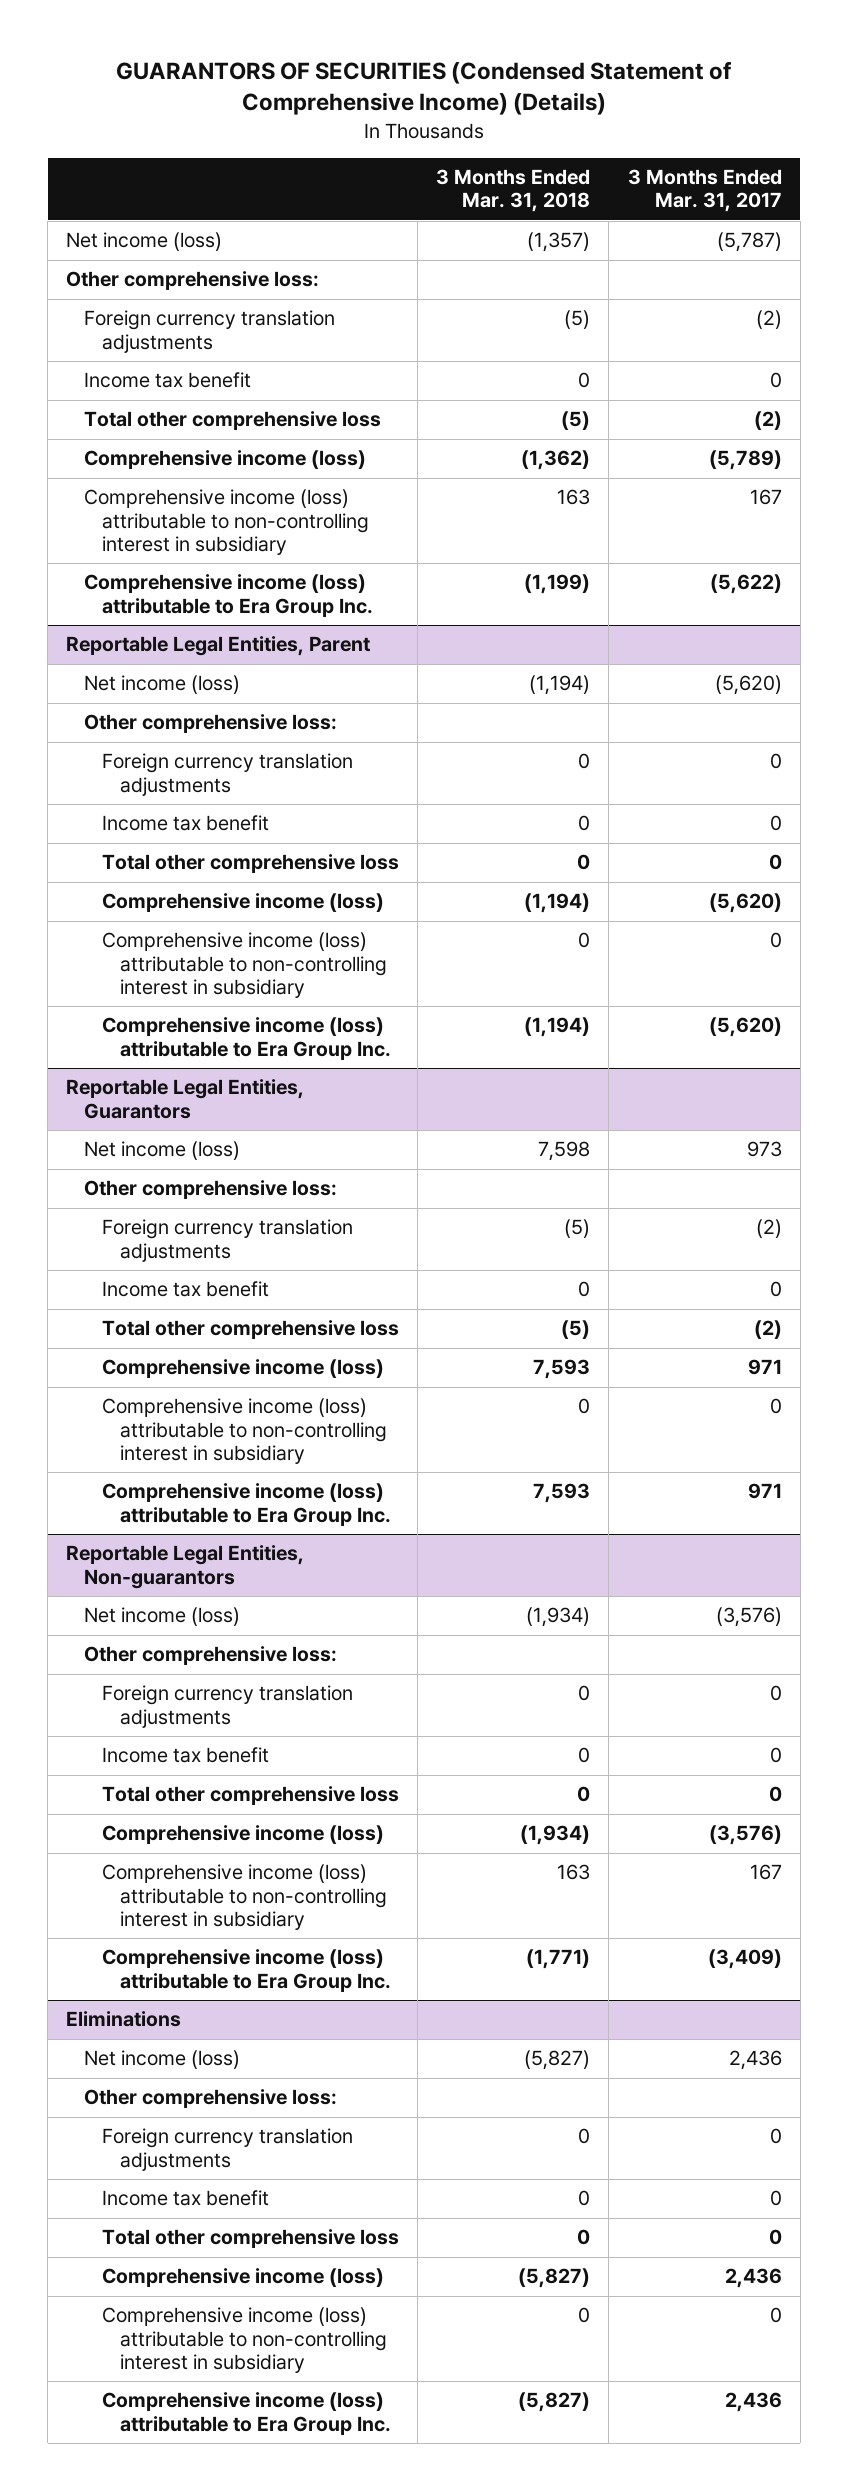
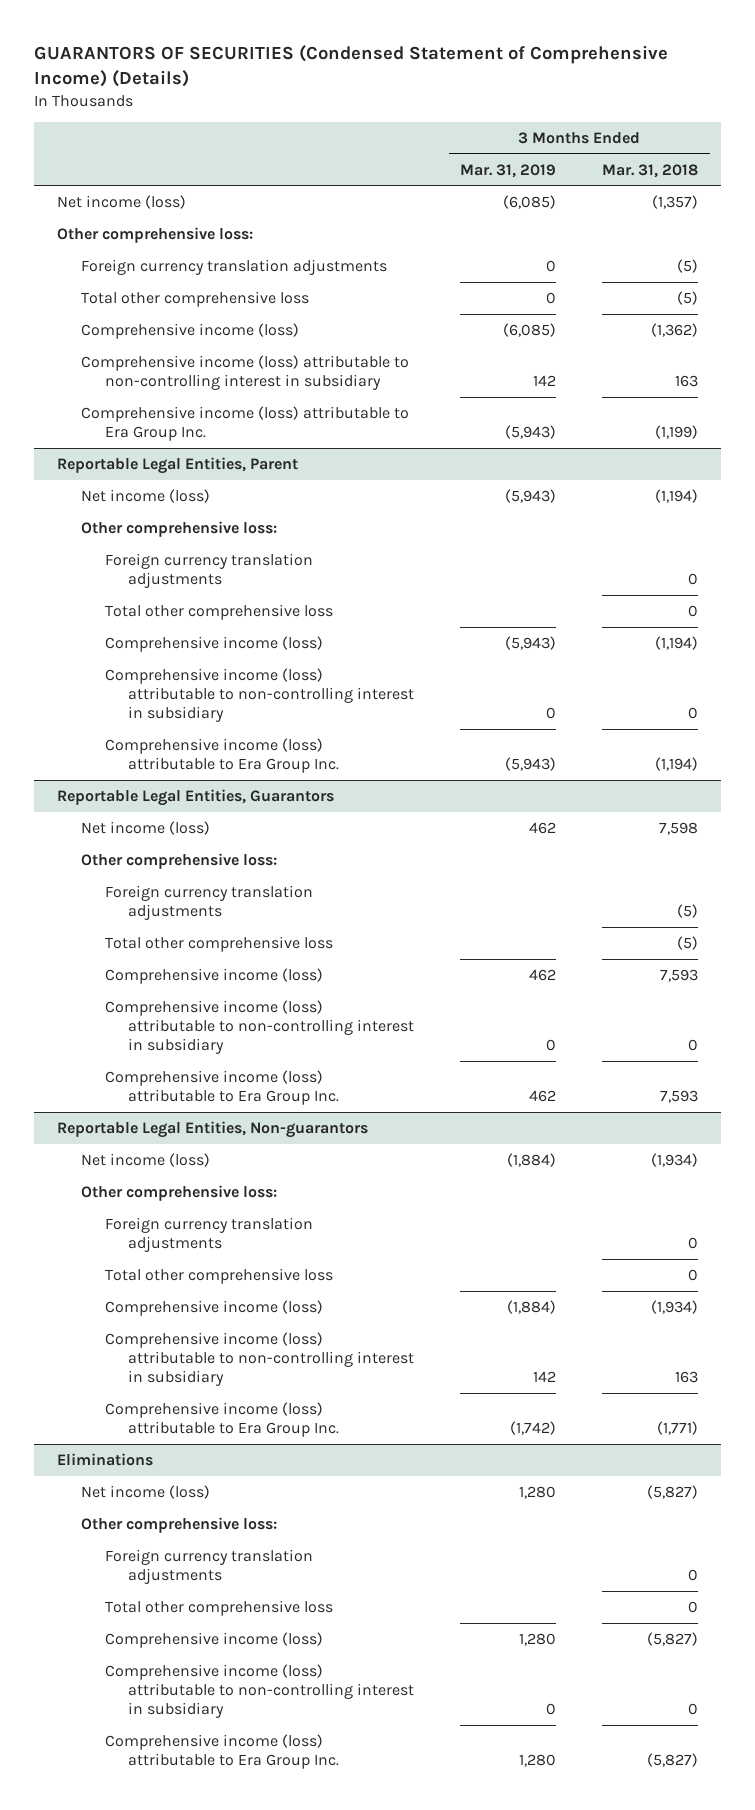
- | 3 Months Ended Mar. 31, 2018 | 3 Months Ended Mar. 31, 2017
+ | 3 Months Ended Mar. 31, 2019 | 3 Months Ended Mar. 31, 2018
- Income tax benefit | 0 | 0
@ Reportable Legal Entities, Parent
- Income tax benefit | 0 | 0
@ Reportable Legal Entities, Guarantors
- Income tax benefit | 0 | 0
@ Reportable Legal Entities, Non-guarantors
- Income tax benefit | 0 | 0
@ Eliminations
- Income tax benefit | 0 | 0

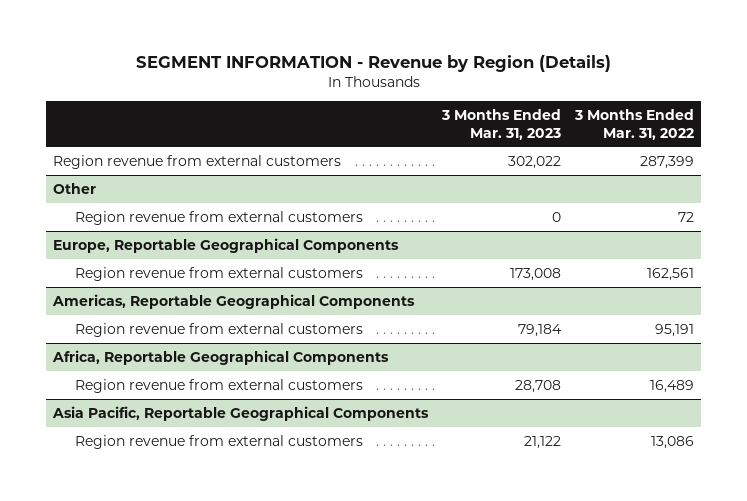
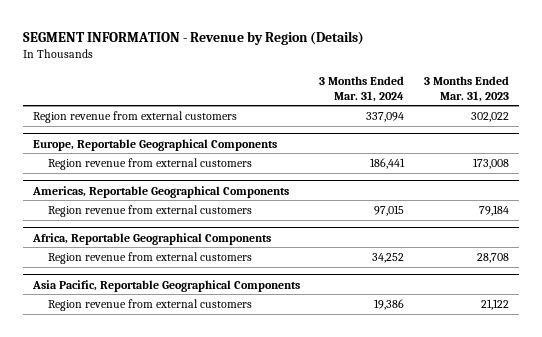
- | 3 Months Ended Mar. 31, 2023 | 3 Months Ended Mar. 31, 2022
+ | 3 Months Ended Mar. 31, 2024 | 3 Months Ended Mar. 31, 2023
- Other
- Region revenue from external customers | 0 | 72

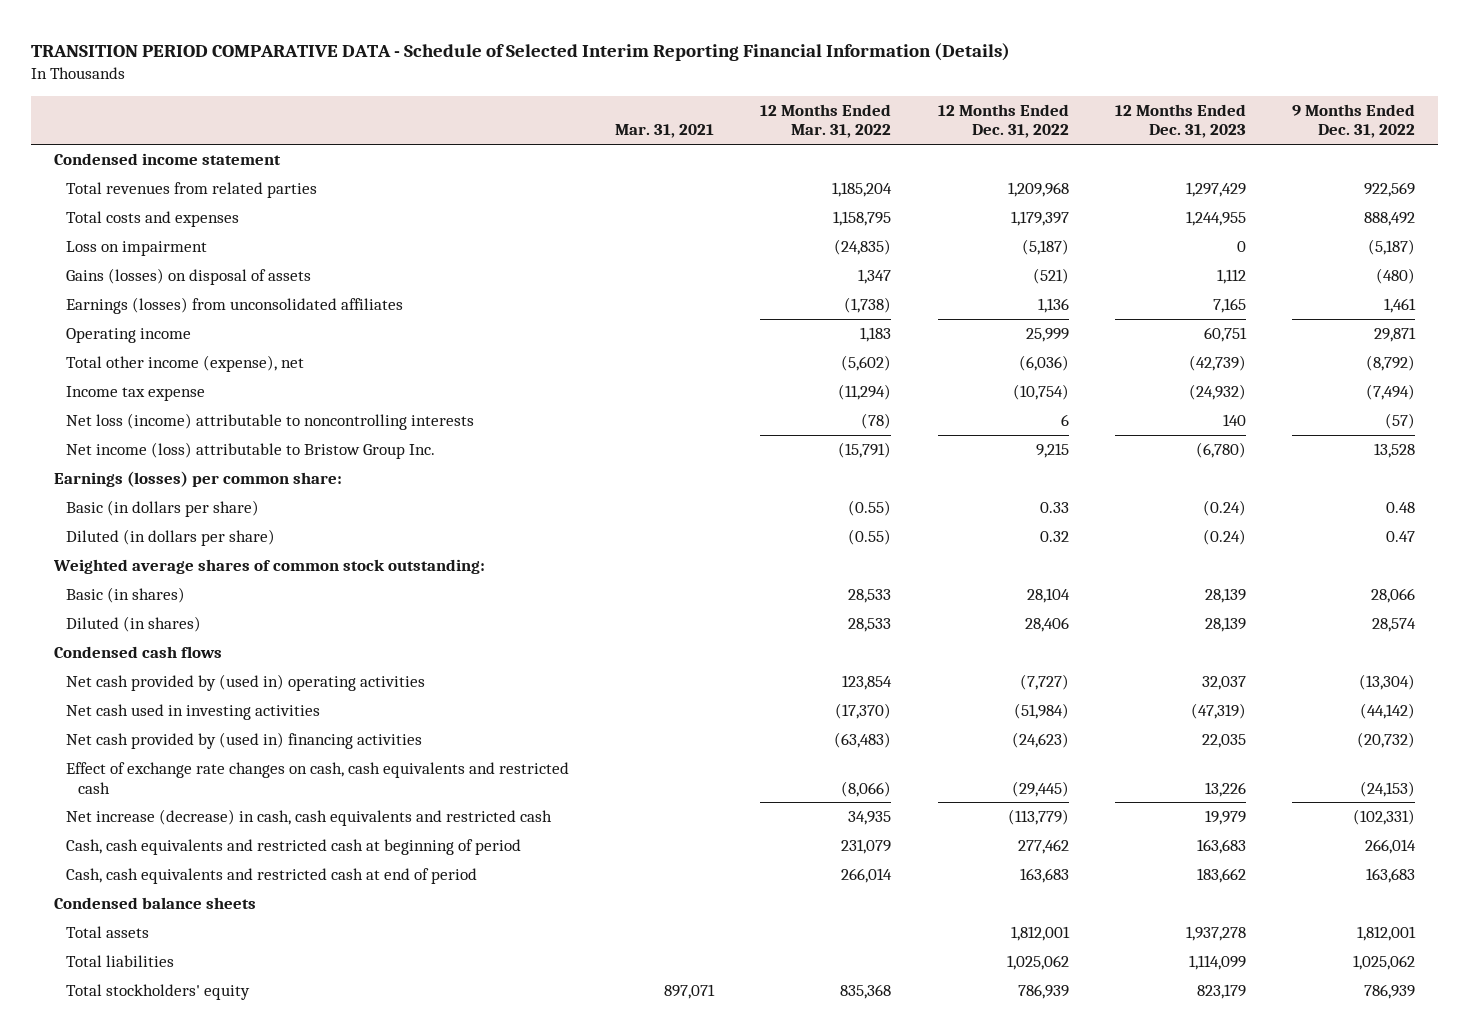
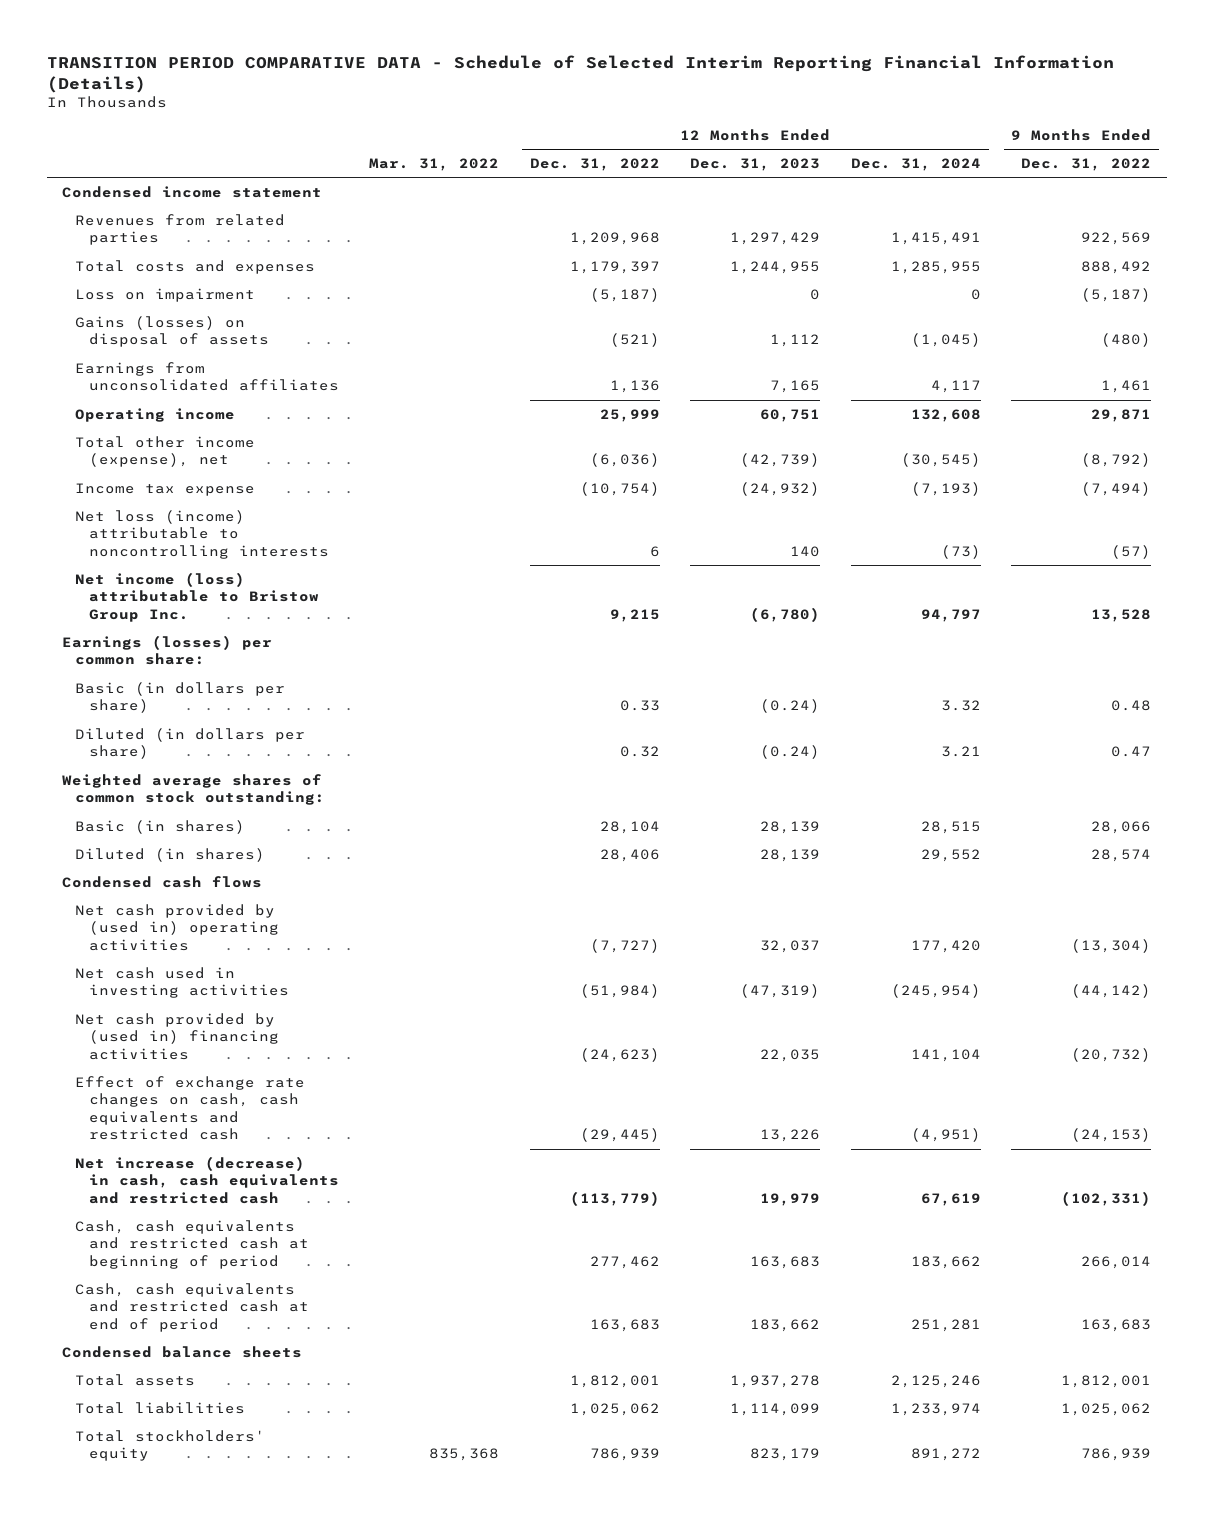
- | Mar. 31, 2021 | 12 Months Ended Mar. 31, 2022 | 12 Months Ended Dec. 31, 2022 | 12 Months Ended Dec. 31, 2023 | 9 Months Ended Dec. 31, 2022
+ | Mar. 31, 2022 | 12 Months Ended Dec. 31, 2022 | 12 Months Ended Dec. 31, 2023 | 12 Months Ended Dec. 31, 2024 | 9 Months Ended Dec. 31, 2022
- Total revenues from related parties | | 1,185,204 | 1,209,968 | 1,297,429 | 922,569
+ Revenues from related parties | | 1,209,968 | 1,297,429 | 1,415,491 | 922,569
- Earnings (losses) from unconsolidated affiliates | | (1,738) | 1,136 | 7,165 | 1,461
+ Earnings from unconsolidated affiliates | | 1,136 | 7,165 | 4,117 | 1,461

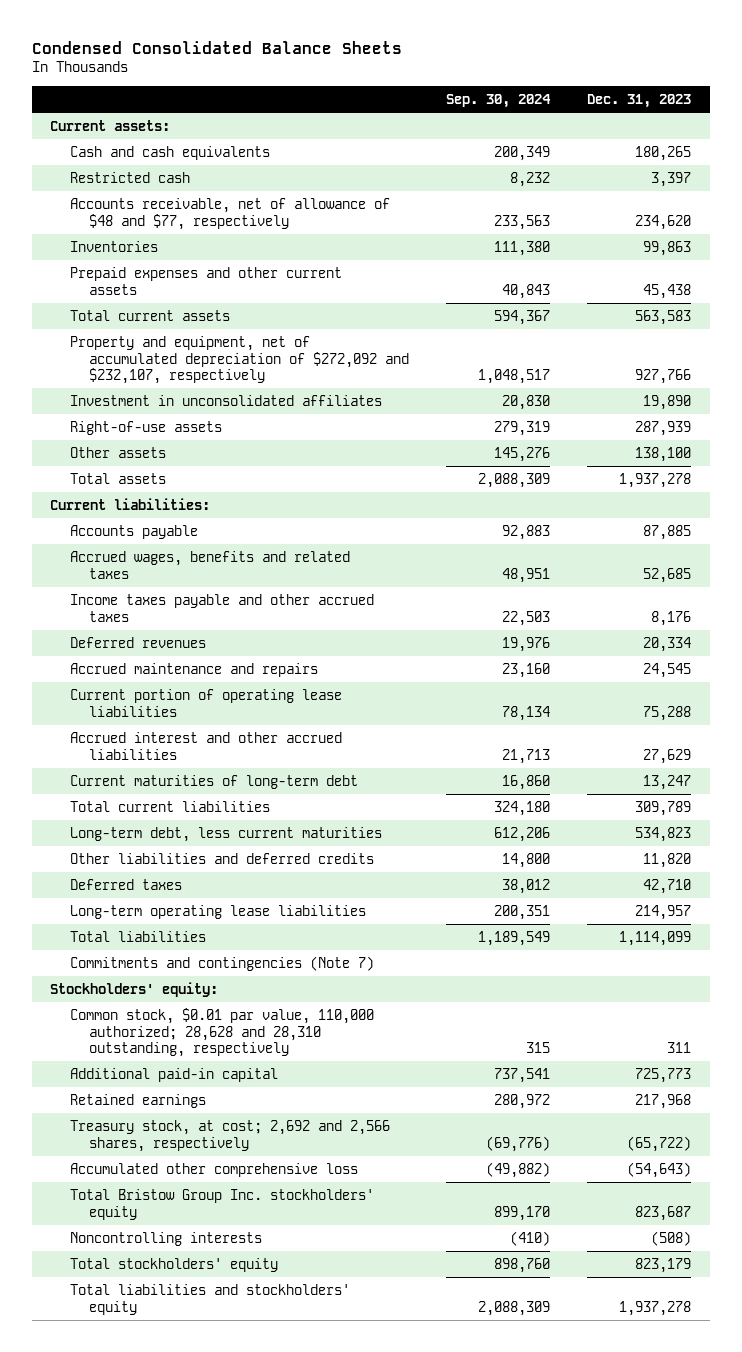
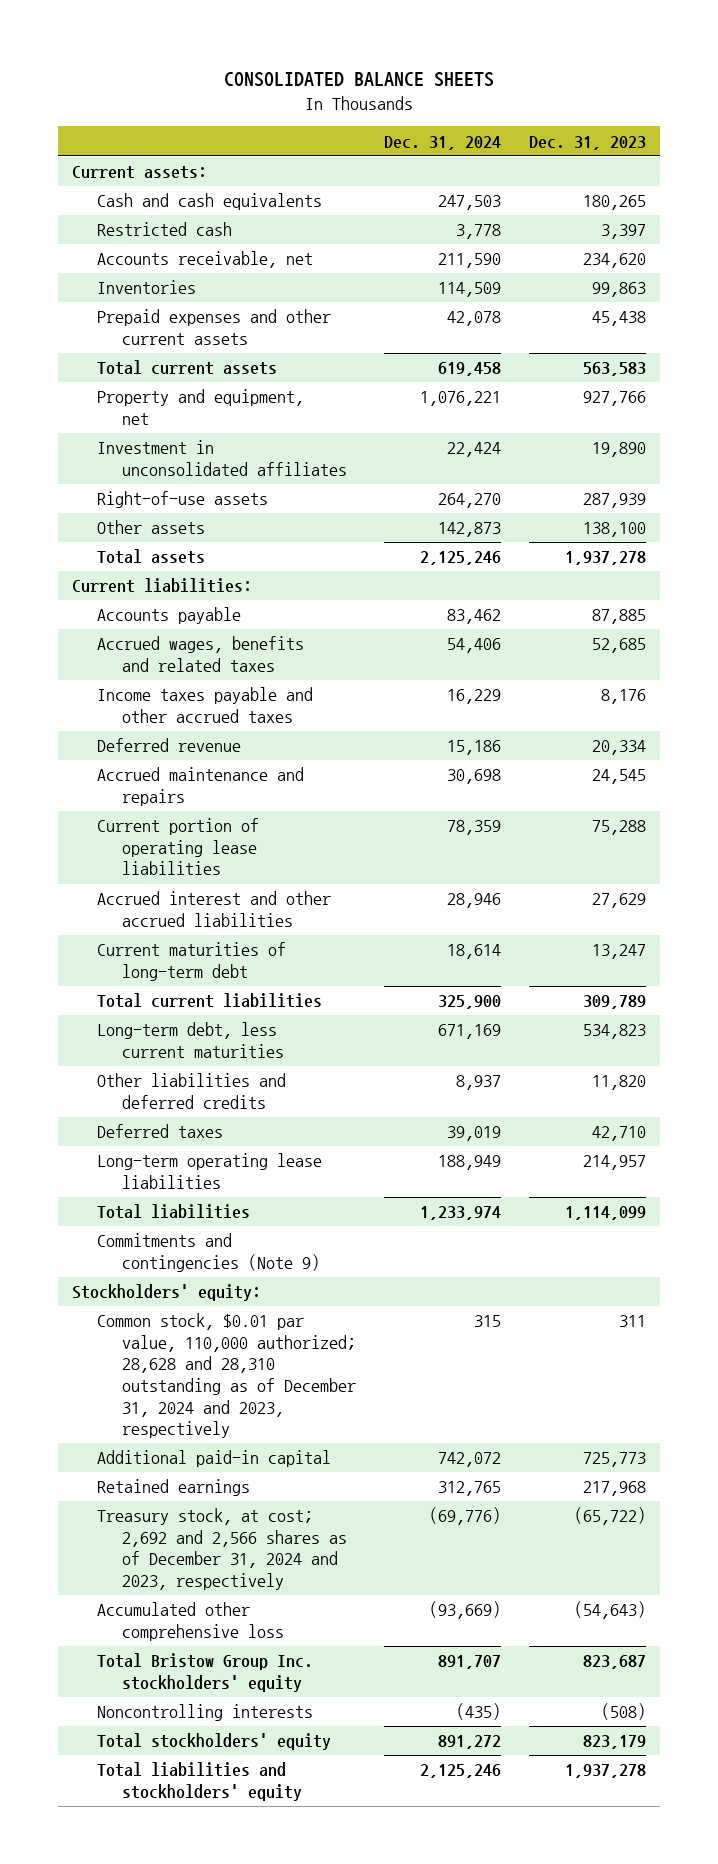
- Condensed Consolidated Balance Sheets
+ CONSOLIDATED BALANCE SHEETS
- | Sep. 30, 2024 | Dec. 31, 2023
+ | Dec. 31, 2024 | Dec. 31, 2023
- Accounts receivable, net of allowance of $48 and $77, respectively | 233,563 | 234,620
+ Accounts receivable, net | 211,590 | 234,620
- Property and equipment, net of accumulated depreciation of $272,092 and $232,107, respectively | 1,048,517 | 927,766
+ Property and equipment, net | 1,076,221 | 927,766
- Deferred revenues | 19,976 | 20,334
+ Deferred revenue | 15,186 | 20,334
- Commitments and contingencies (Note 7)
+ Commitments and contingencies (Note 9)
- Common stock, $0.01 par value, 110,000 authorized; 28,628 and 28,310 outstanding, respectively | 315 | 311
+ Common stock, $0.01 par value, 110,000 authorized; 28,628 and 28,310 outstanding as of December 31, 2024 and 2023, respectively | 315 | 311
- Treasury stock, at cost; 2,692 and 2,566 shares, respectively | (69,776) | (65,722)
+ Treasury stock, at cost; 2,692 and 2,566 shares as of December 31, 2024 and 2023, respectively | (69,776) | (65,722)

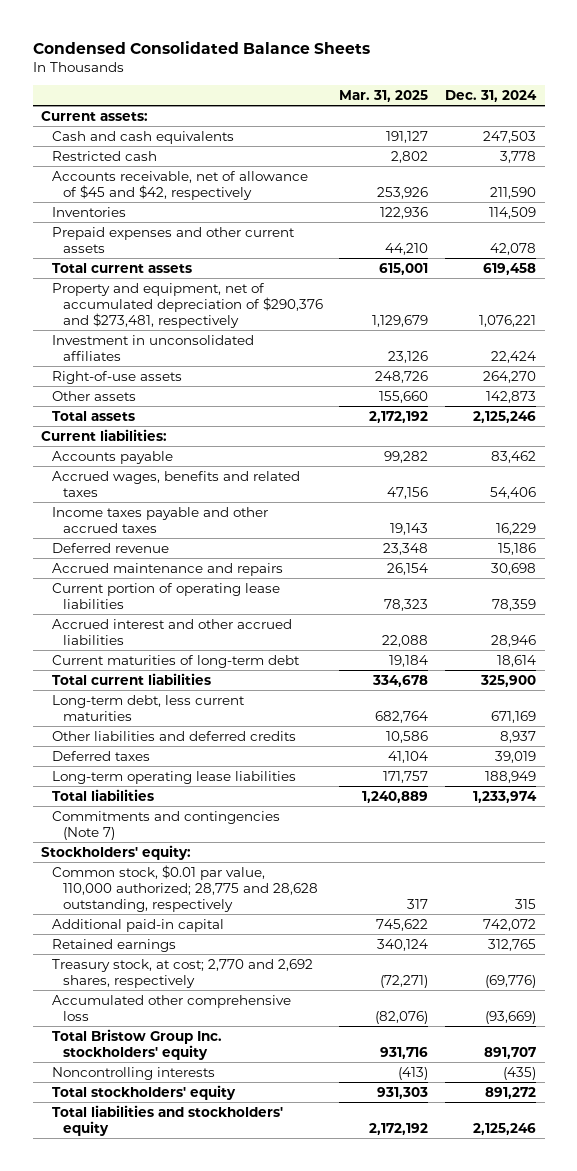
- CONSOLIDATED BALANCE SHEETS
+ Condensed Consolidated Balance Sheets
- | Dec. 31, 2024 | Dec. 31, 2023
+ | Mar. 31, 2025 | Dec. 31, 2024
- Accounts receivable, net | 211,590 | 234,620
+ Accounts receivable, net of allowance of $45 and $42, respectively | 253,926 | 211,590
- Property and equipment, net | 1,076,221 | 927,766
+ Property and equipment, net of accumulated depreciation of $290,376 and $273,481, respectively | 1,129,679 | 1,076,221
- Commitments and contingencies (Note 9)
+ Commitments and contingencies (Note 7)
- Common stock, $0.01 par value, 110,000 authorized; 28,628 and 28,310 outstanding as of December 31, 2024 and 2023, respectively | 315 | 311
+ Common stock, $0.01 par value, 110,000 authorized; 28,775 and 28,628 outstanding, respectively | 317 | 315
- Treasury stock, at cost; 2,692 and 2,566 shares as of December 31, 2024 and 2023, respectively | (69,776) | (65,722)
+ Treasury stock, at cost; 2,770 and 2,692 shares, respectively | (72,271) | (69,776)

